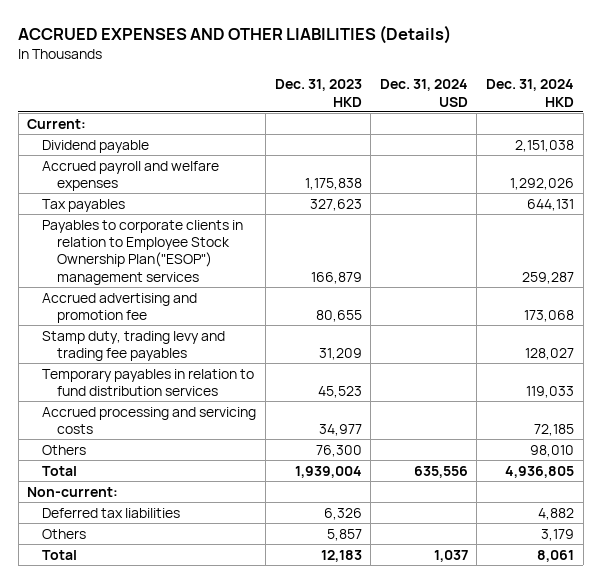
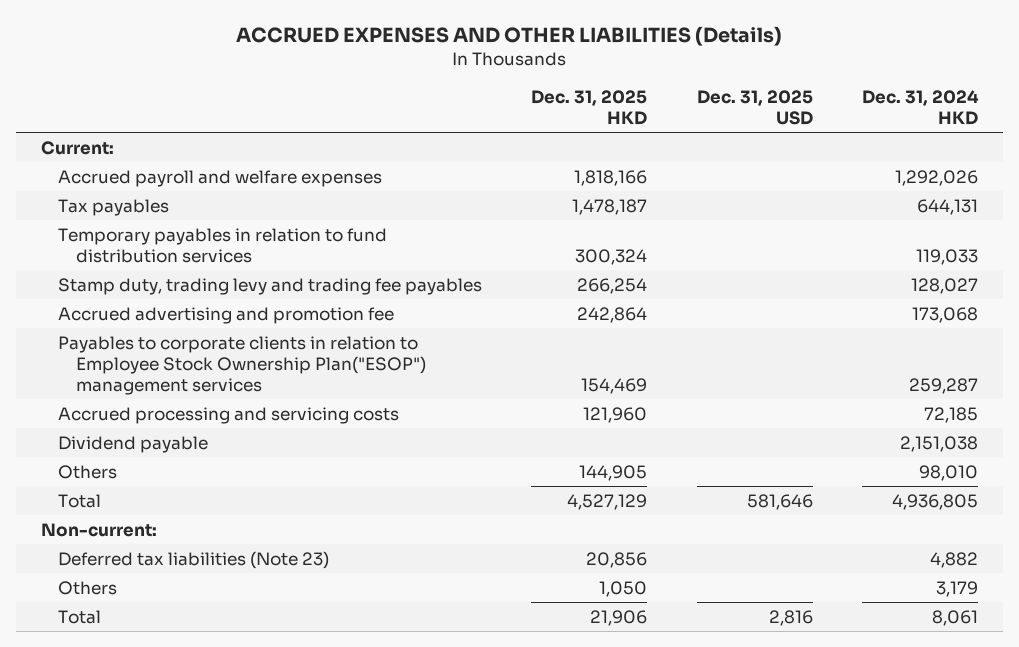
- | Dec. 31, 2023 HKD | Dec. 31, 2024 USD | Dec. 31, 2024 HKD
+ | Dec. 31, 2025 HKD | Dec. 31, 2025 USD | Dec. 31, 2024 HKD
moved down: Stamp duty, trading levy and trading fee payables | 266,254 | | 128,027
moved down: Accrued advertising and promotion fee | 242,864 | | 173,068
moved down: Payables to corporate clients in relation to Employee Stock Ownership Plan("ESOP") management services | 154,469 | | 259,287
moved down: Dividend payable | | | 2,151,038
- Deferred tax liabilities | 6,326 | | 4,882
+ Deferred tax liabilities (Note 23) | 20,856 | | 4,882

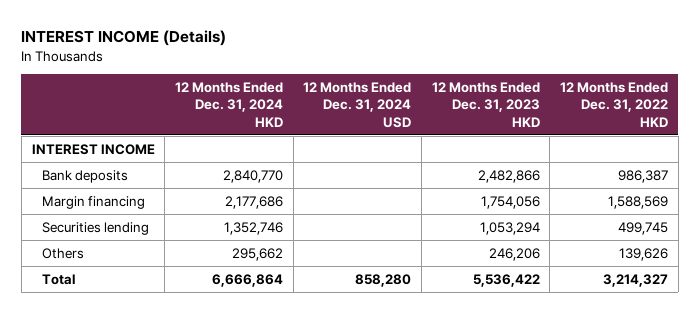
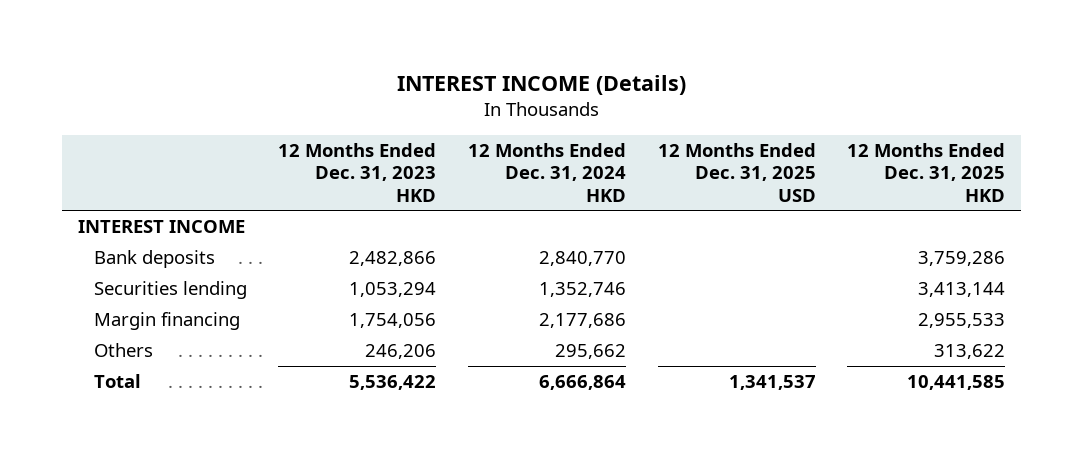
- | 12 Months Ended Dec. 31, 2024 HKD | 12 Months Ended Dec. 31, 2024 USD | 12 Months Ended Dec. 31, 2023 HKD | 12 Months Ended Dec. 31, 2022 HKD
+ | 12 Months Ended Dec. 31, 2023 HKD | 12 Months Ended Dec. 31, 2024 HKD | 12 Months Ended Dec. 31, 2025 USD | 12 Months Ended Dec. 31, 2025 HKD
moved down: Margin financing | 1,754,056 | 2,177,686 | | 2,955,533

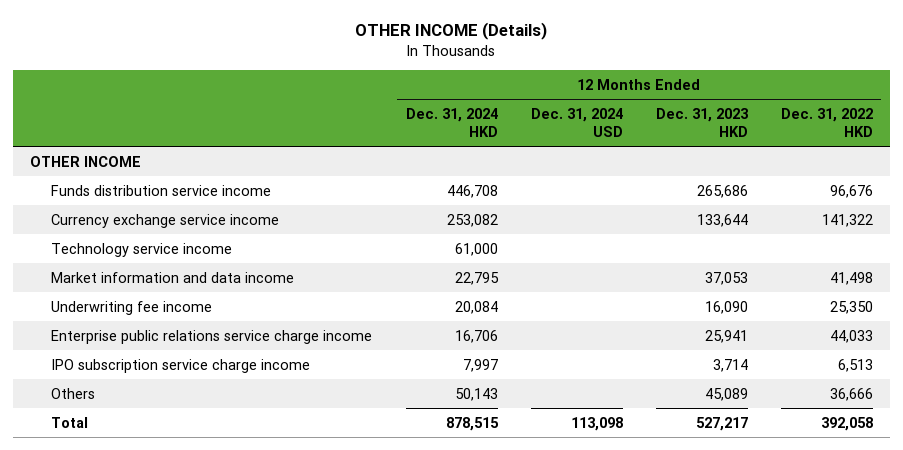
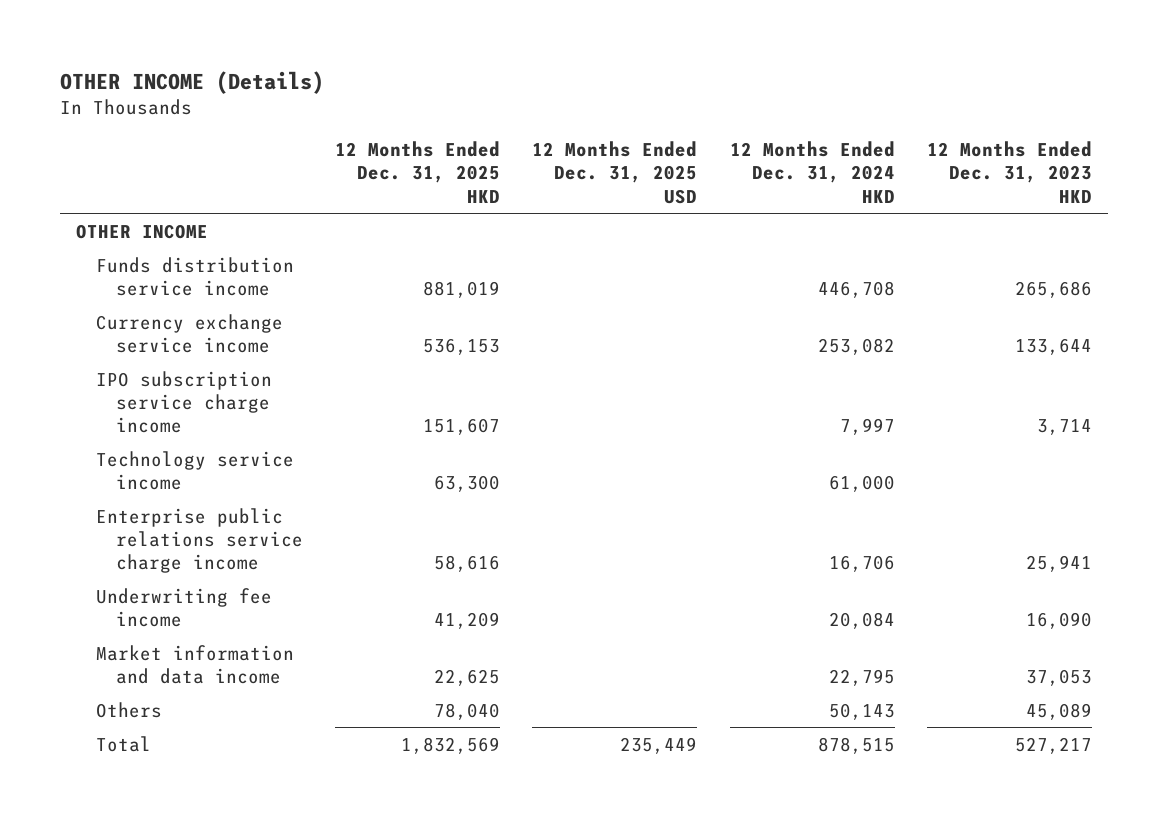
- | 12 Months Ended Dec. 31, 2024 HKD | 12 Months Ended Dec. 31, 2024 USD | 12 Months Ended Dec. 31, 2023 HKD | 12 Months Ended Dec. 31, 2022 HKD
+ | 12 Months Ended Dec. 31, 2025 HKD | 12 Months Ended Dec. 31, 2025 USD | 12 Months Ended Dec. 31, 2024 HKD | 12 Months Ended Dec. 31, 2023 HKD
moved up: IPO subscription service charge income | 151,607 | | 7,997 | 3,714
moved down: Underwriting fee income | 41,209 | | 20,084 | 16,090
moved down: Market information and data income | 22,625 | | 22,795 | 37,053

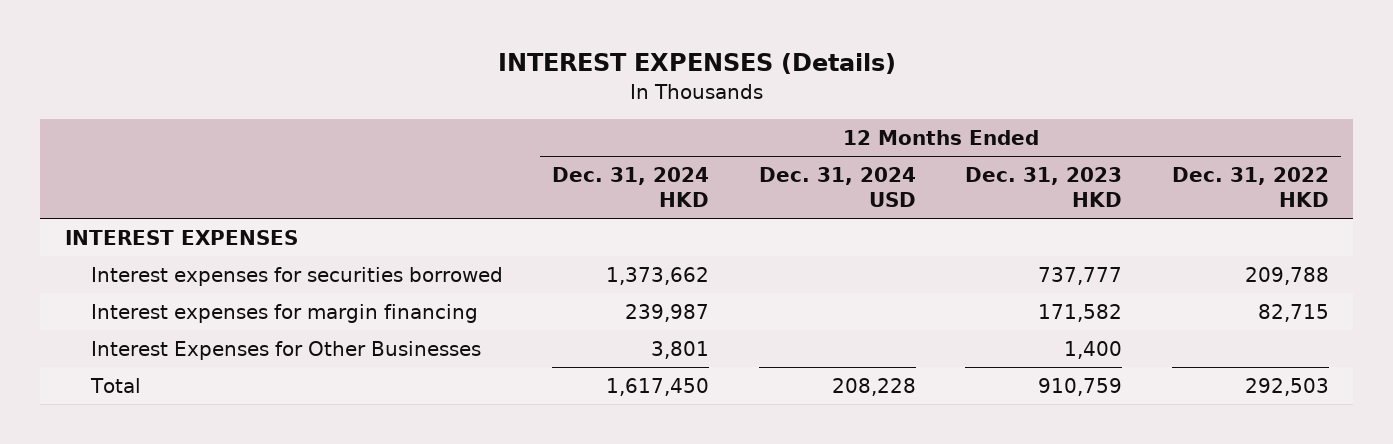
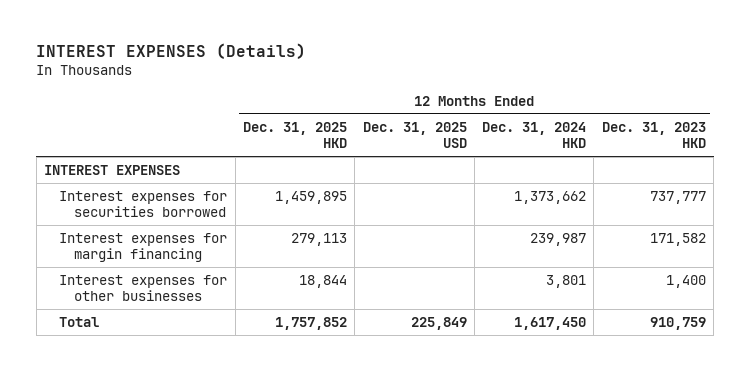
- | 12 Months Ended Dec. 31, 2024 HKD | 12 Months Ended Dec. 31, 2024 USD | 12 Months Ended Dec. 31, 2023 HKD | 12 Months Ended Dec. 31, 2022 HKD
+ | 12 Months Ended Dec. 31, 2025 HKD | 12 Months Ended Dec. 31, 2025 USD | 12 Months Ended Dec. 31, 2024 HKD | 12 Months Ended Dec. 31, 2023 HKD
- Interest Expenses for Other Businesses | 3,801 | | 1,400 |
+ Interest expenses for other businesses | 18,844 | | 3,801 | 1,400

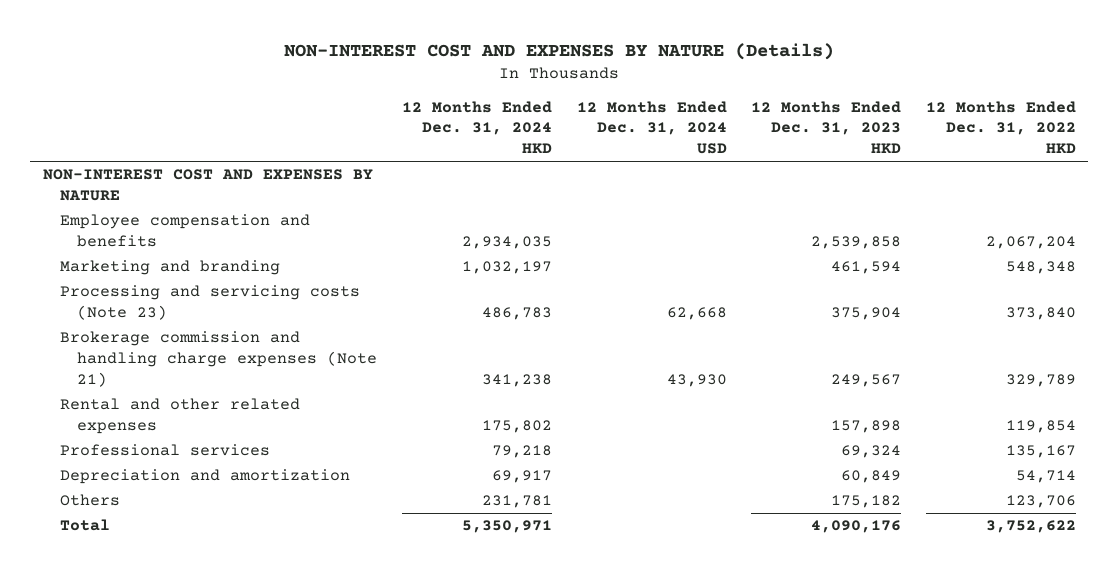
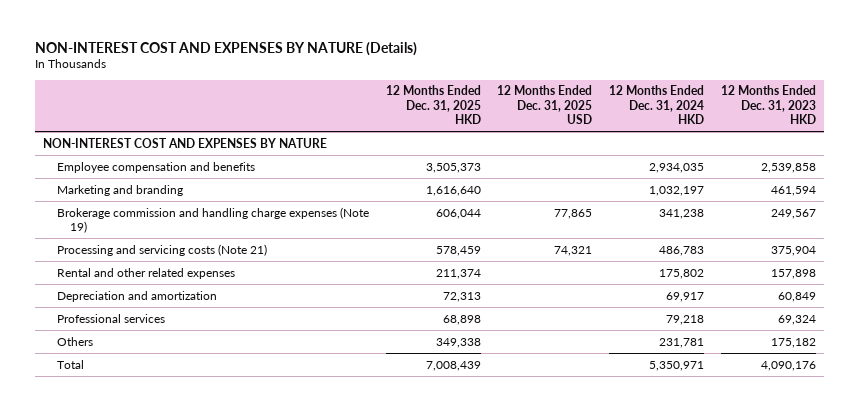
- | 12 Months Ended Dec. 31, 2024 HKD | 12 Months Ended Dec. 31, 2024 USD | 12 Months Ended Dec. 31, 2023 HKD | 12 Months Ended Dec. 31, 2022 HKD
+ | 12 Months Ended Dec. 31, 2025 HKD | 12 Months Ended Dec. 31, 2025 USD | 12 Months Ended Dec. 31, 2024 HKD | 12 Months Ended Dec. 31, 2023 HKD
- Processing and servicing costs (Note 23) | 486,783 | 62,668 | 375,904 | 373,840
- Brokerage commission and handling charge expenses (Note 21) | 341,238 | 43,930 | 249,567 | 329,789
+ Brokerage commission and handling charge expenses (Note 19) | 606,044 | 77,865 | 341,238 | 249,567
+ Processing and servicing costs (Note 21) | 578,459 | 74,321 | 486,783 | 375,904
moved down: Professional services | 68,898 | | 79,218 | 69,324

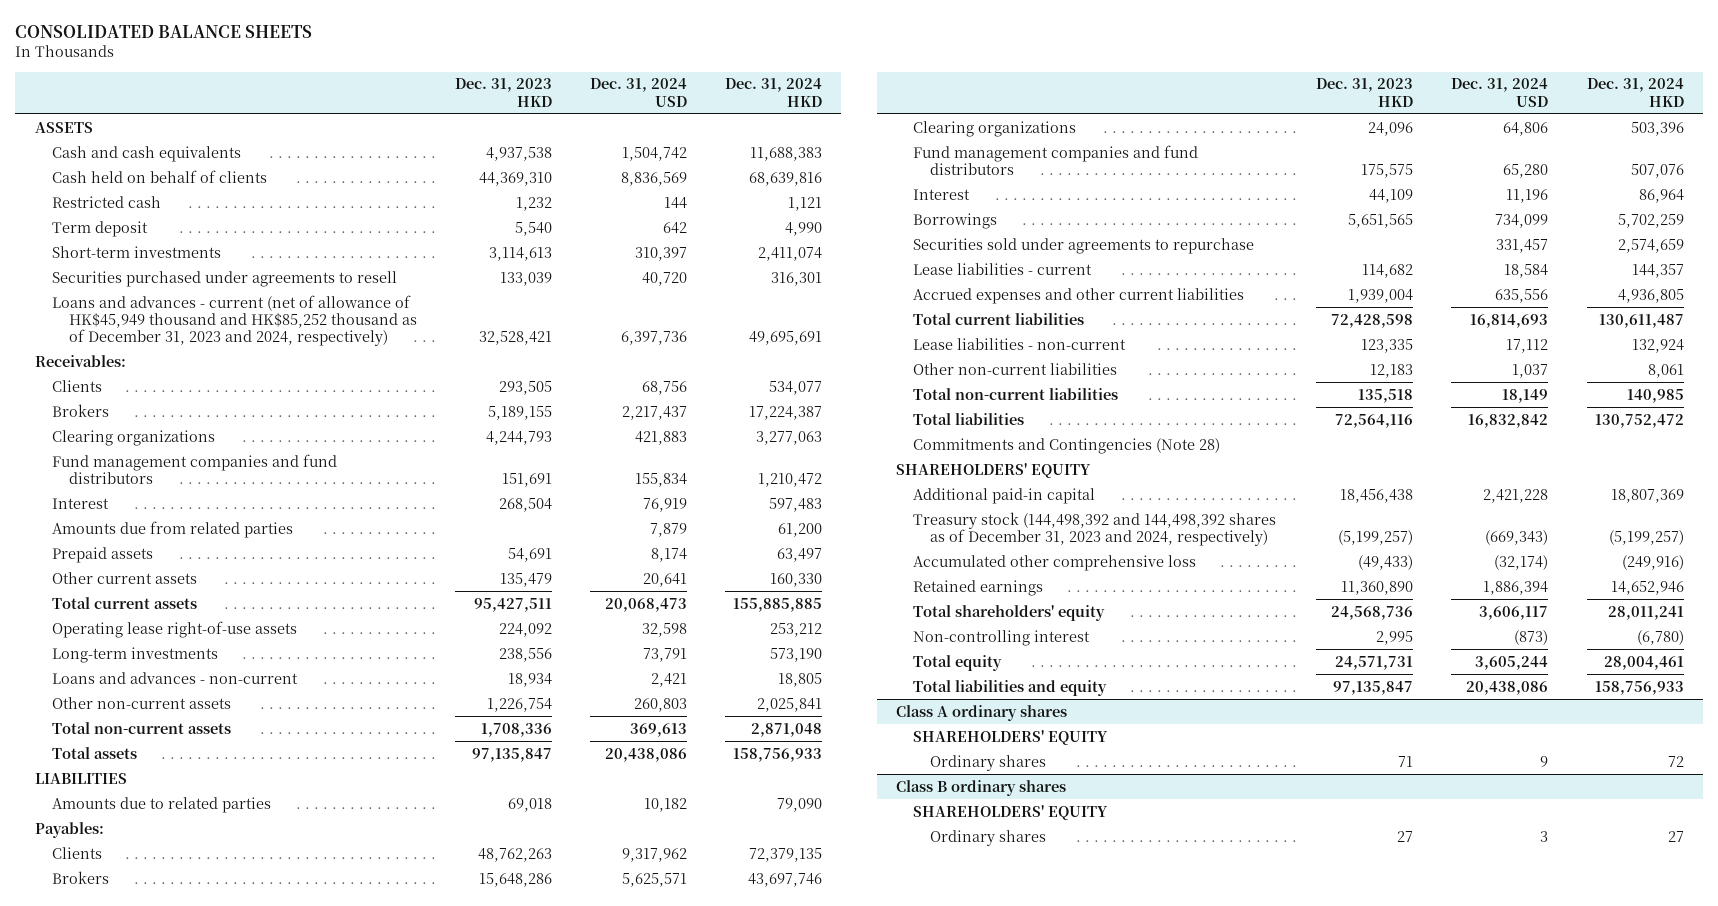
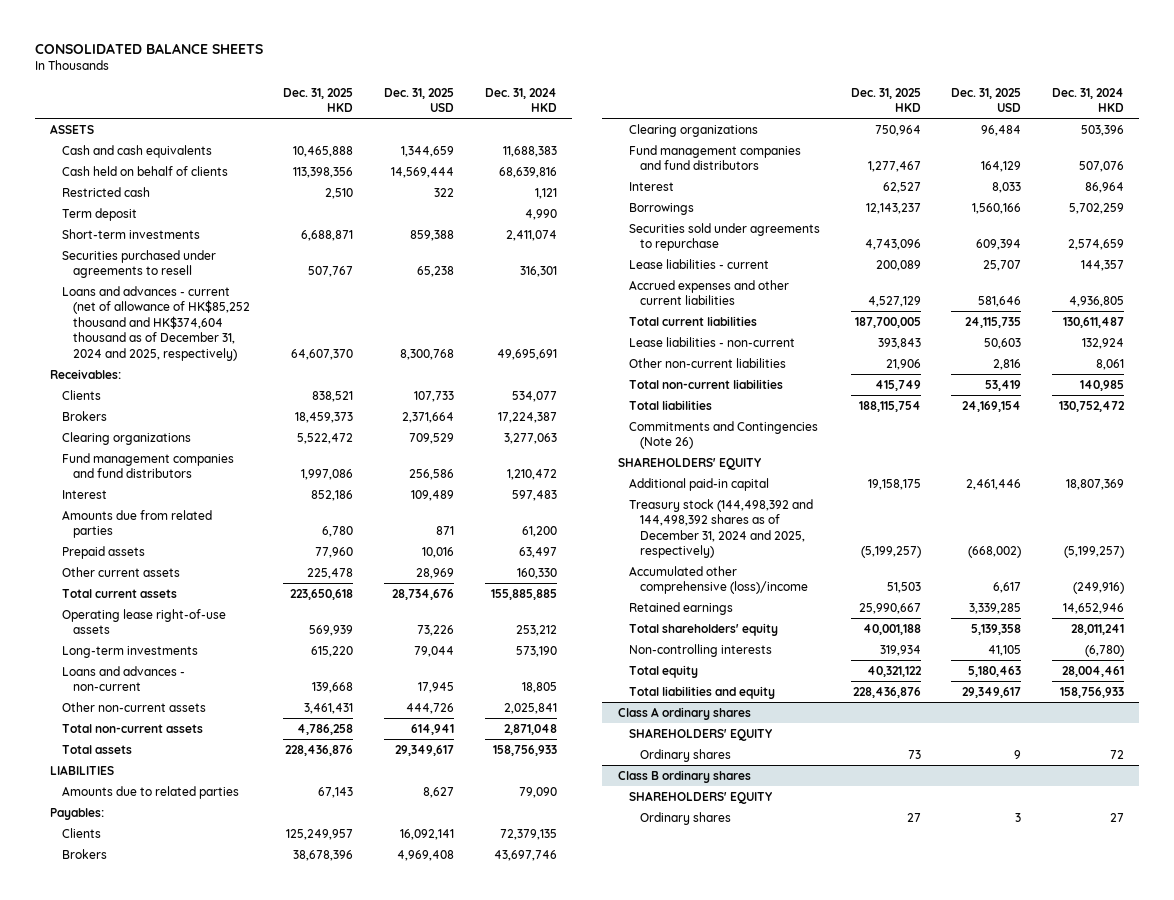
- | Dec. 31, 2023 HKD | Dec. 31, 2024 USD | Dec. 31, 2024 HKD
+ | Dec. 31, 2025 HKD | Dec. 31, 2025 USD | Dec. 31, 2024 HKD
- Loans and advances - current (net of allowance of HK$45,949 thousand and HK$85,252 thousand as of December 31, 2023 and 2024, respectively) | 32,528,421 | 6,397,736 | 49,695,691
+ Loans and advances - current (net of allowance of HK$85,252 thousand and HK$374,604 thousand as of December 31, 2024 and 2025, respectively) | 64,607,370 | 8,300,768 | 49,695,691
- Commitments and Contingencies (Note 28)
+ Commitments and Contingencies (Note 26)
- Treasury stock (144,498,392 and 144,498,392 shares as of December 31, 2023 and 2024, respectively) | (5,199,257) | (669,343) | (5,199,257)
- Accumulated other comprehensive loss | (49,433) | (32,174) | (249,916)
+ Treasury stock (144,498,392 and 144,498,392 shares as of December 31, 2024 and 2025, respectively) | (5,199,257) | (668,002) | (5,199,257)
+ Accumulated other comprehensive (loss)/income | 51,503 | 6,617 | (249,916)
- Non-controlling interest | 2,995 | (873) | (6,780)
+ Non-controlling interests | 319,934 | 41,105 | (6,780)

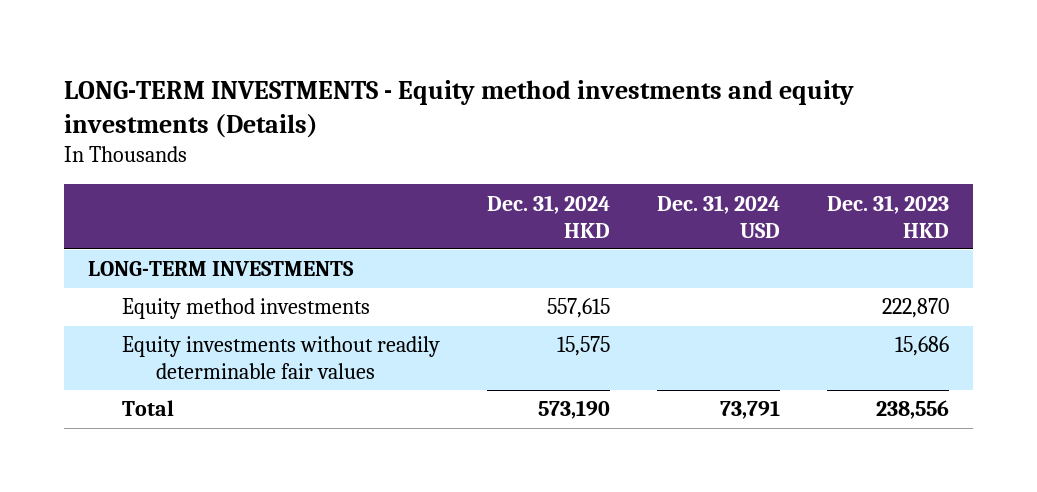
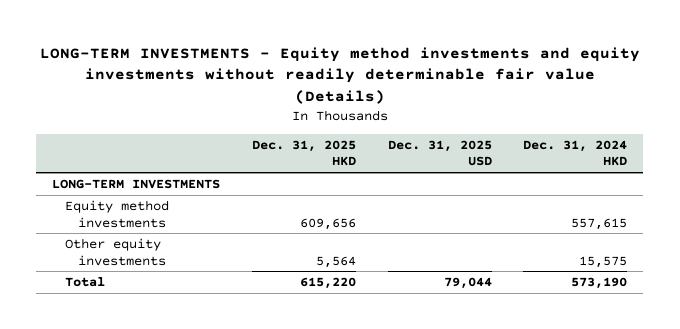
- LONG-TERM INVESTMENTS - Equity method investments and equity investments (Details)
+ LONG-TERM INVESTMENTS - Equity method investments and equity investments without readily determinable fair value (Details)
- | Dec. 31, 2024 HKD | Dec. 31, 2024 USD | Dec. 31, 2023 HKD
+ | Dec. 31, 2025 HKD | Dec. 31, 2025 USD | Dec. 31, 2024 HKD
- Equity investments without readily determinable fair values | 15,575 | | 15,686
+ Other equity investments | 5,564 | | 15,575

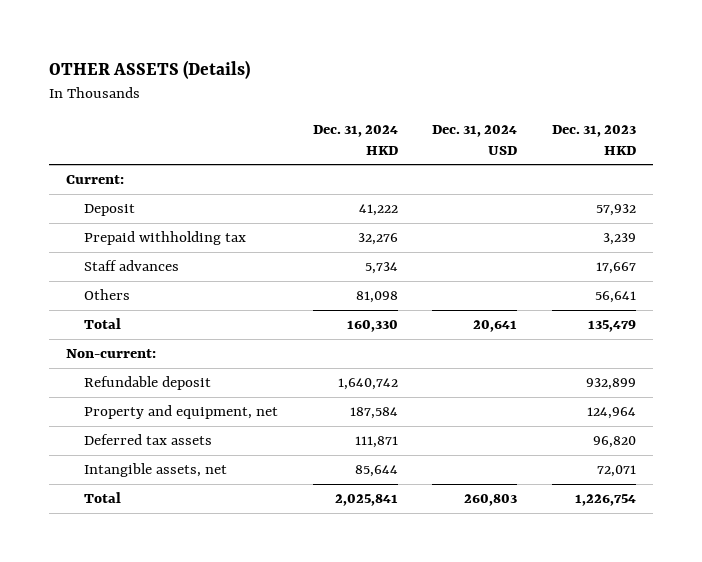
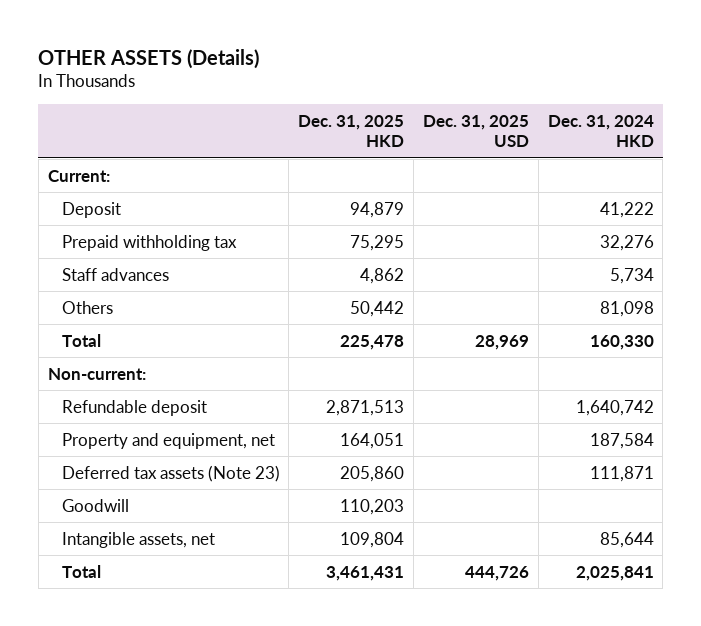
- | Dec. 31, 2024 HKD | Dec. 31, 2024 USD | Dec. 31, 2023 HKD
+ | Dec. 31, 2025 HKD | Dec. 31, 2025 USD | Dec. 31, 2024 HKD
- Deferred tax assets | 111,871 | | 96,820
+ Deferred tax assets (Note 23) | 205,860 | | 111,871
+ Goodwill | 110,203 | |

